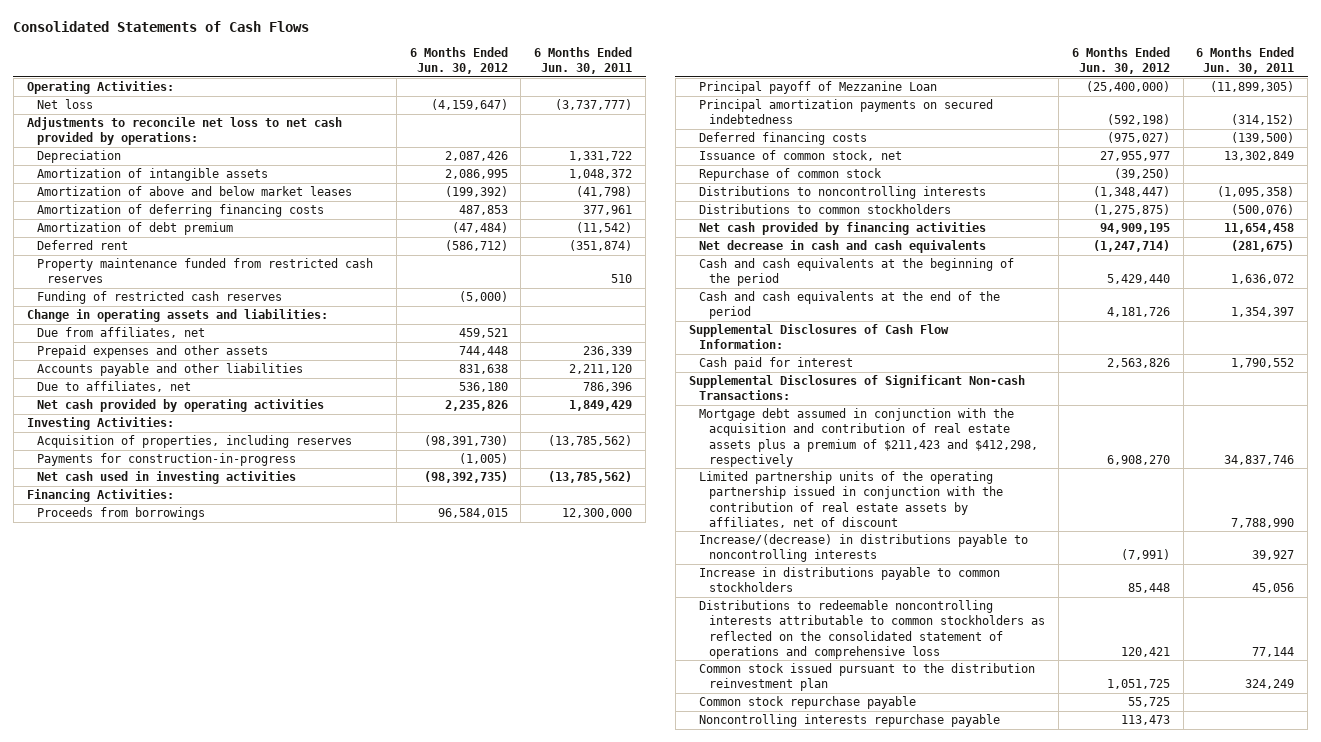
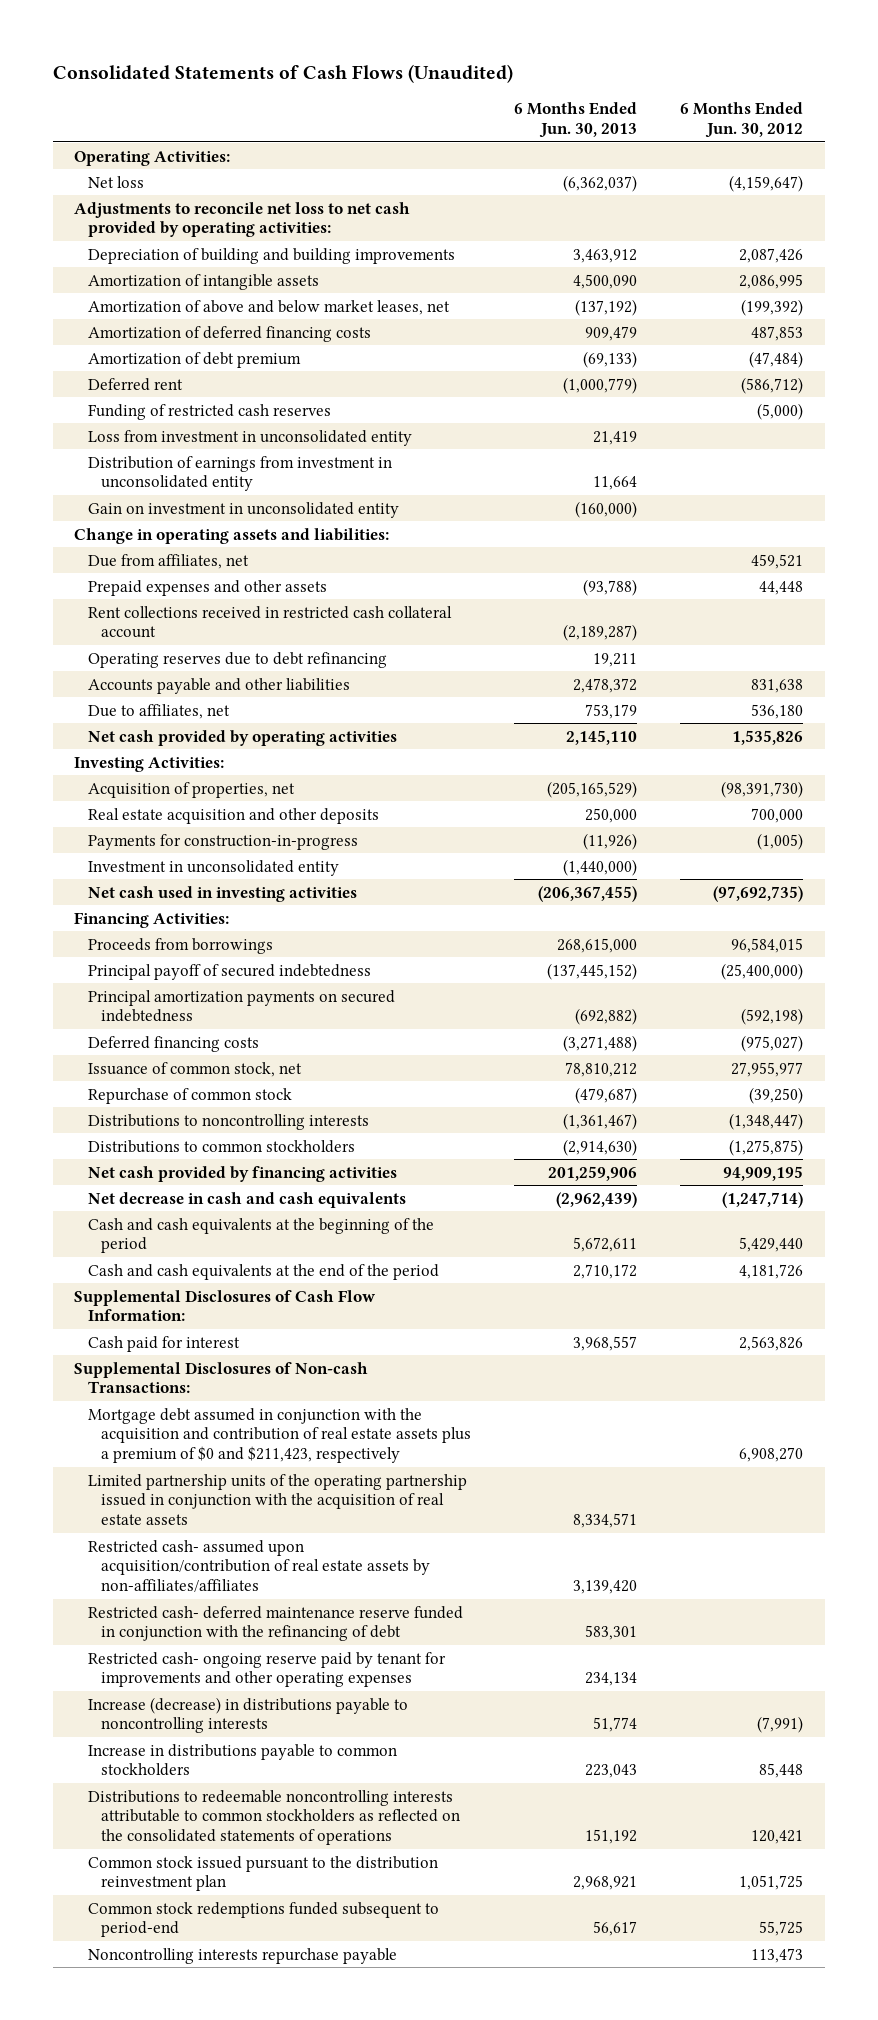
- Consolidated Statements of Cash Flows
+ Consolidated Statements of Cash Flows (Unaudited)
- | 6 Months Ended Jun. 30, 2012 | 6 Months Ended Jun. 30, 2011
+ | 6 Months Ended Jun. 30, 2013 | 6 Months Ended Jun. 30, 2012
- Adjustments to reconcile net loss to net cash provided by operations:
- Depreciation | 2,087,426 | 1,331,722
+ Adjustments to reconcile net loss to net cash provided by operating activities:
+ Depreciation of building and building improvements | 3,463,912 | 2,087,426
- Amortization of above and below market leases | (199,392) | (41,798)
- Amortization of deferring financing costs | 487,853 | 377,961
+ Amortization of above and below market leases, net | (137,192) | (199,392)
+ Amortization of deferred financing costs | 909,479 | 487,853
- Property maintenance funded from restricted cash reserves | | 510
+ Loss from investment in unconsolidated entity | 21,419 |
+ Distribution of earnings from investment in unconsolidated entity | 11,664 |
+ Gain on investment in unconsolidated entity | (160,000) |
- Prepaid expenses and other assets | 744,448 | 236,339
+ Prepaid expenses and other assets | (93,788) | 44,448
+ Rent collections received in restricted cash collateral account | (2,189,287) |
+ Operating reserves due to debt refinancing | 19,211 |
- Net cash provided by operating activities | 2,235,826 | 1,849,429
+ Net cash provided by operating activities | 2,145,110 | 1,535,826
- Acquisition of properties, including reserves | (98,391,730) | (13,785,562)
+ Acquisition of properties, net | (205,165,529) | (98,391,730)
+ Real estate acquisition and other deposits | 250,000 | 700,000
- Net cash used in investing activities | (98,392,735) | (13,785,562)
+ Investment in unconsolidated entity | (1,440,000) |
+ Net cash used in investing activities | (206,367,455) | (97,692,735)
- Principal payoff of Mezzanine Loan | (25,400,000) | (11,899,305)
+ Principal payoff of secured indebtedness | (137,445,152) | (25,400,000)
- Supplemental Disclosures of Significant Non-cash Transactions:
- Mortgage debt assumed in conjunction with the acquisition and contribution of real estate assets plus a premium of $211,423 and $412,298, respectively | 6,908,270 | 34,837,746
- Limited partnership units of the operating partnership issued in conjunction with the contribution of real estate assets by affiliates, net of discount | | 7,788,990
- Increase/(decrease) in distributions payable to noncontrolling interests | (7,991) | 39,927
+ Supplemental Disclosures of Non-cash Transactions:
+ Mortgage debt assumed in conjunction with the acquisition and contribution of real estate assets plus a premium of $0 and $211,423, respectively | | 6,908,270
+ Limited partnership units of the operating partnership issued in conjunction with the acquisition of real estate assets | 8,334,571 |
+ Restricted cash- assumed upon acquisition/contribution of real estate assets by non-affiliates/affiliates | 3,139,420 |
+ Restricted cash- deferred maintenance reserve funded in conjunction with the refinancing of debt | 583,301 |
+ Restricted cash- ongoing reserve paid by tenant for improvements and other operating expenses | 234,134 |
+ Increase (decrease) in distributions payable to noncontrolling interests | 51,774 | (7,991)
- Distributions to redeemable noncontrolling interests attributable to common stockholders as reflected on the consolidated statement of operations and comprehensive loss | 120,421 | 77,144
+ Distributions to redeemable noncontrolling interests attributable to common stockholders as reflected on the consolidated statements of operations | 151,192 | 120,421
- Common stock repurchase payable | 55,725 |
+ Common stock redemptions funded subsequent to period-end | 56,617 | 55,725

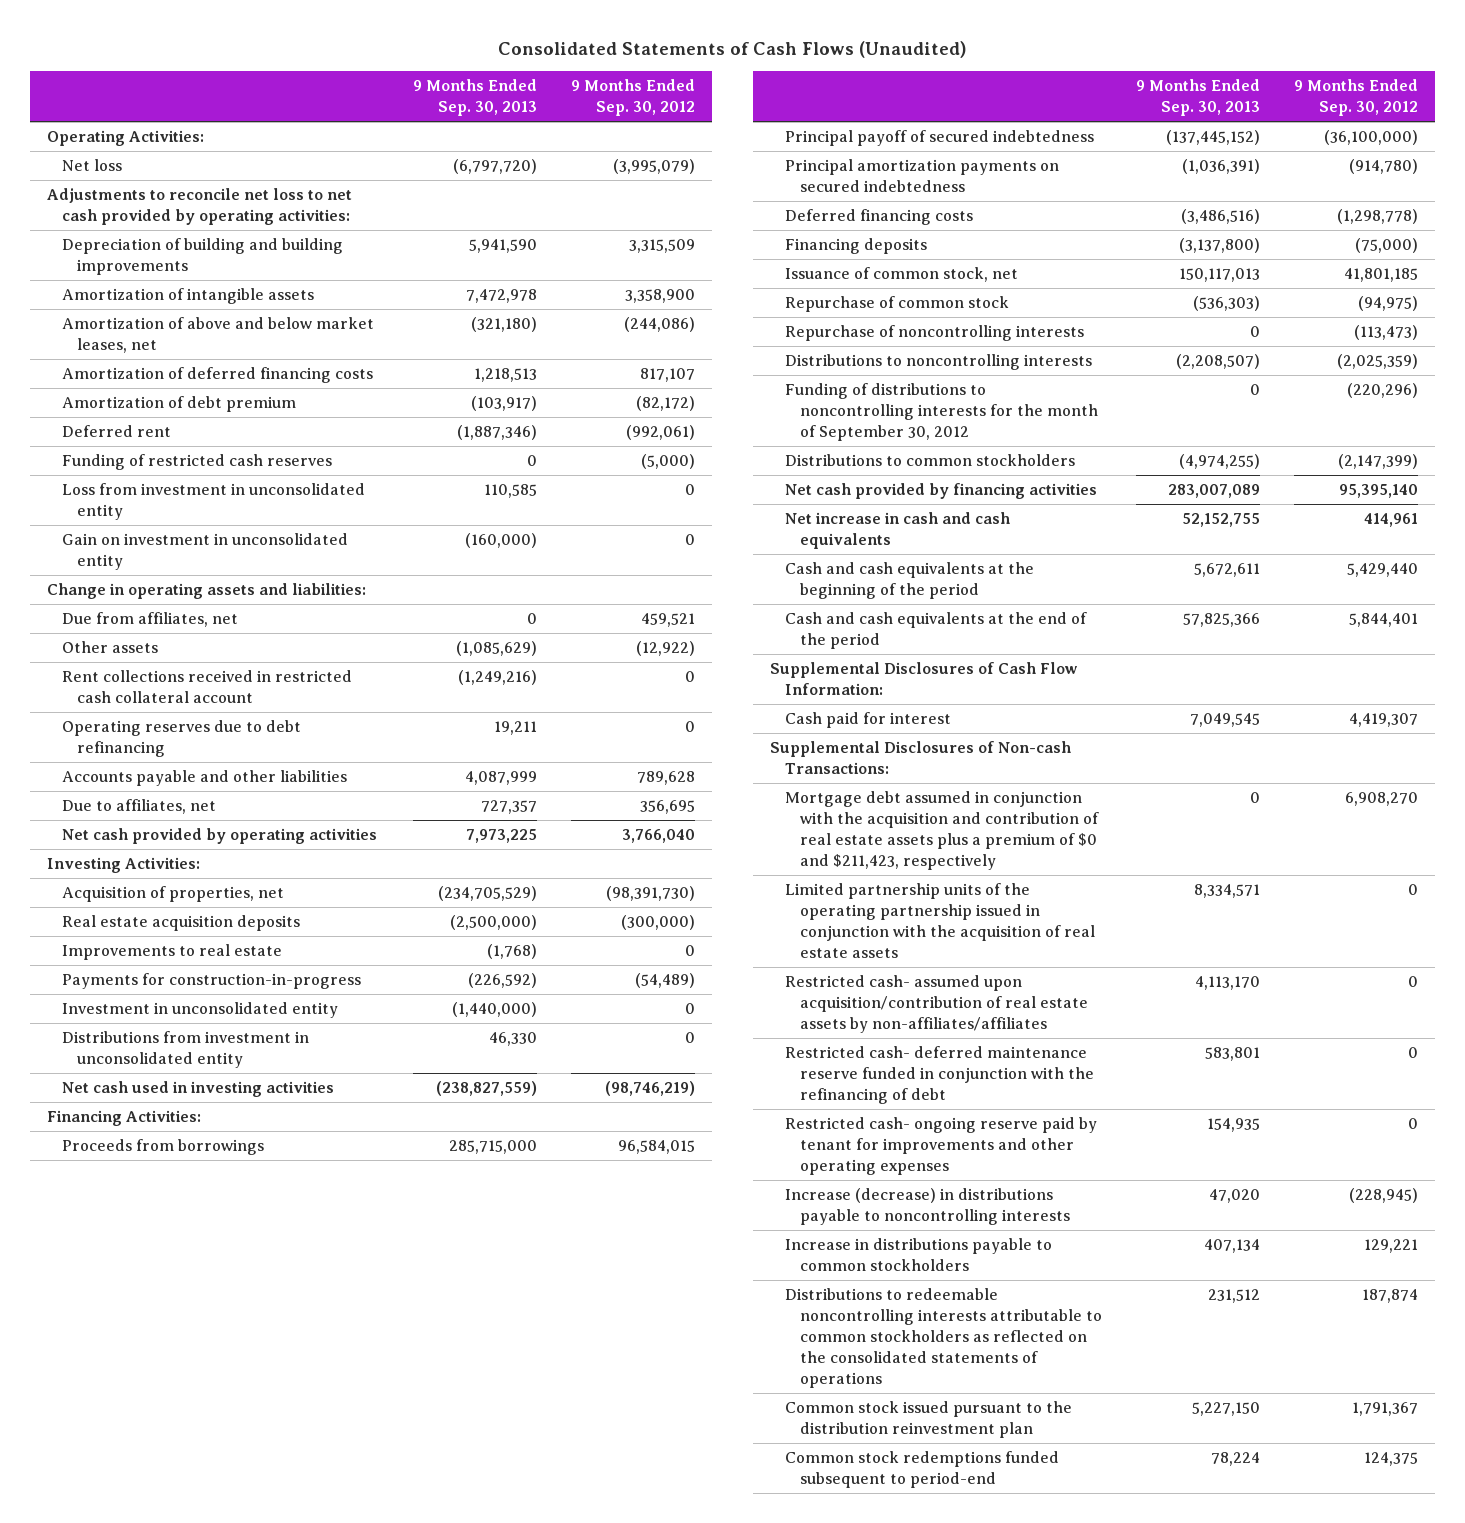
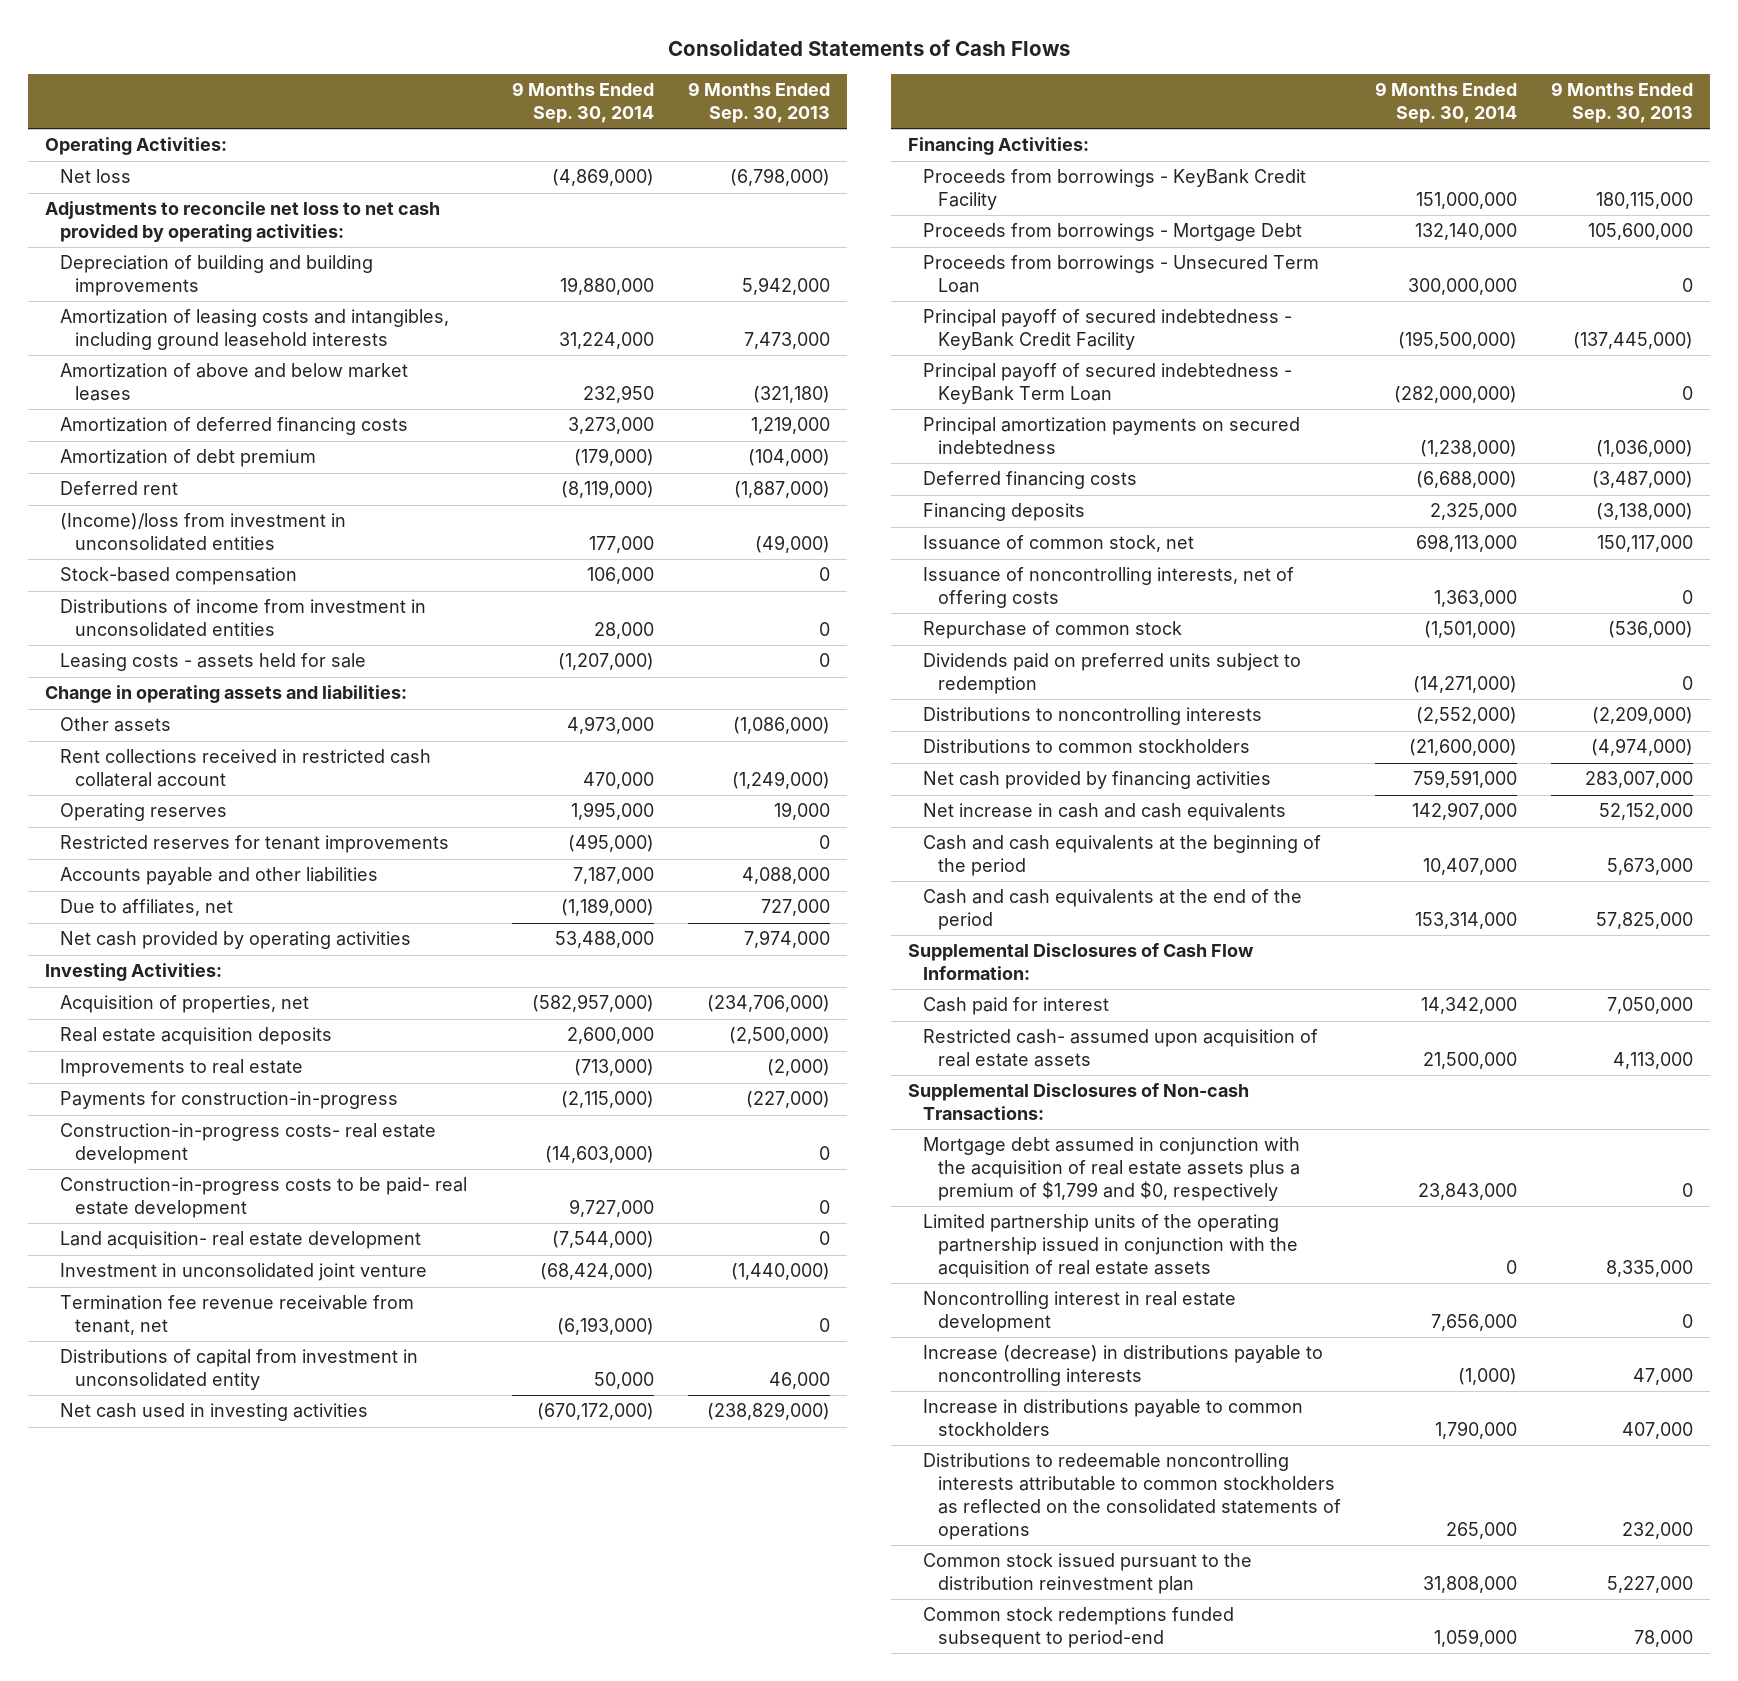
- Consolidated Statements of Cash Flows (Unaudited)
+ Consolidated Statements of Cash Flows
- | 9 Months Ended Sep. 30, 2013 | 9 Months Ended Sep. 30, 2012
+ | 9 Months Ended Sep. 30, 2014 | 9 Months Ended Sep. 30, 2013
- Net loss | (6,797,720) | (3,995,079)
+ Net loss | (4,869,000) | (6,798,000)
- Depreciation of building and building improvements | 5,941,590 | 3,315,509
- Amortization of intangible assets | 7,472,978 | 3,358,900
- Amortization of above and below market leases, net | (321,180) | (244,086)
- Amortization of deferred financing costs | 1,218,513 | 817,107
- Amortization of debt premium | (103,917) | (82,172)
- Deferred rent | (1,887,346) | (992,061)
- Funding of restricted cash reserves | 0 | (5,000)
- Loss from investment in unconsolidated entity | 110,585 | 0
- Gain on investment in unconsolidated entity | (160,000) | 0
+ Depreciation of building and building improvements | 19,880,000 | 5,942,000
+ Amortization of leasing costs and intangibles, including ground leasehold interests | 31,224,000 | 7,473,000
+ Amortization of above and below market leases | 232,950 | (321,180)
+ Amortization of deferred financing costs | 3,273,000 | 1,219,000
+ Amortization of debt premium | (179,000) | (104,000)
+ Deferred rent | (8,119,000) | (1,887,000)
+ (Income)/loss from investment in unconsolidated entities | 177,000 | (49,000)
+ Stock-based compensation | 106,000 | 0
+ Distributions of income from investment in unconsolidated entities | 28,000 | 0
+ Leasing costs - assets held for sale | (1,207,000) | 0
- Due from affiliates, net | 0 | 459,521
- Other assets | (1,085,629) | (12,922)
- Rent collections received in restricted cash collateral account | (1,249,216) | 0
- Operating reserves due to debt refinancing | 19,211 | 0
- Accounts payable and other liabilities | 4,087,999 | 789,628
- Due to affiliates, net | 727,357 | 356,695
- Net cash provided by operating activities | 7,973,225 | 3,766,040
+ Other assets | 4,973,000 | (1,086,000)
+ Rent collections received in restricted cash collateral account | 470,000 | (1,249,000)
+ Operating reserves | 1,995,000 | 19,000
+ Restricted reserves for tenant improvements | (495,000) | 0
+ Accounts payable and other liabilities | 7,187,000 | 4,088,000
+ Due to affiliates, net | (1,189,000) | 727,000
+ Net cash provided by operating activities | 53,488,000 | 7,974,000
- Acquisition of properties, net | (234,705,529) | (98,391,730)
+ Acquisition of properties, net | (582,957,000) | (234,706,000)
- Improvements to real estate | (1,768) | 0
- Payments for construction-in-progress | (226,592) | (54,489)
- Investment in unconsolidated entity | (1,440,000) | 0
- Distributions from investment in unconsolidated entity | 46,330 | 0
- Net cash used in investing activities | (238,827,559) | (98,746,219)
+ Improvements to real estate | (713,000) | (2,000)
+ Payments for construction-in-progress | (2,115,000) | (227,000)
+ Construction-in-progress costs- real estate development | (14,603,000) | 0
+ Construction-in-progress costs to be paid- real estate development | 9,727,000 | 0
+ Land acquisition- real estate development | (7,544,000) | 0
+ Investment in unconsolidated joint venture | (68,424,000) | (1,440,000)
+ Termination fee revenue receivable from tenant, net | (6,193,000) | 0
+ Distributions of capital from investment in unconsolidated entity | 50,000 | 46,000
+ Net cash used in investing activities | (670,172,000) | (238,829,000)
- Proceeds from borrowings | 285,715,000 | 96,584,015
- Principal payoff of secured indebtedness | (137,445,152) | (36,100,000)
- Principal amortization payments on secured indebtedness | (1,036,391) | (914,780)
- Deferred financing costs | (3,486,516) | (1,298,778)
- Financing deposits | (3,137,800) | (75,000)
- Issuance of common stock, net | 150,117,013 | 41,801,185
- Repurchase of common stock | (536,303) | (94,975)
- Repurchase of noncontrolling interests | 0 | (113,473)
- Distributions to noncontrolling interests | (2,208,507) | (2,025,359)
- Funding of distributions to noncontrolling interests for the month of September 30, 2012 | 0 | (220,296)
- Distributions to common stockholders | (4,974,255) | (2,147,399)
- Net cash provided by financing activities | 283,007,089 | 95,395,140
- Net increase in cash and cash equivalents | 52,152,755 | 414,961
- Cash and cash equivalents at the beginning of the period | 5,672,611 | 5,429,440
- Cash and cash equivalents at the end of the period | 57,825,366 | 5,844,401
+ Proceeds from borrowings - KeyBank Credit Facility | 151,000,000 | 180,115,000
+ Proceeds from borrowings - Mortgage Debt | 132,140,000 | 105,600,000
+ Proceeds from borrowings - Unsecured Term Loan | 300,000,000 | 0
+ Principal payoff of secured indebtedness - KeyBank Credit Facility | (195,500,000) | (137,445,000)
+ Principal payoff of secured indebtedness - KeyBank Term Loan | (282,000,000) | 0
+ Principal amortization payments on secured indebtedness | (1,238,000) | (1,036,000)
+ Deferred financing costs | (6,688,000) | (3,487,000)
+ Financing deposits | 2,325,000 | (3,138,000)
+ Issuance of common stock, net | 698,113,000 | 150,117,000
+ Issuance of noncontrolling interests, net of offering costs | 1,363,000 | 0
+ Repurchase of common stock | (1,501,000) | (536,000)
+ Dividends paid on preferred units subject to redemption | (14,271,000) | 0
+ Distributions to noncontrolling interests | (2,552,000) | (2,209,000)
+ Distributions to common stockholders | (21,600,000) | (4,974,000)
+ Net cash provided by financing activities | 759,591,000 | 283,007,000
+ Net increase in cash and cash equivalents | 142,907,000 | 52,152,000
+ Cash and cash equivalents at the beginning of the period | 10,407,000 | 5,673,000
+ Cash and cash equivalents at the end of the period | 153,314,000 | 57,825,000
- Cash paid for interest | 7,049,545 | 4,419,307
+ Cash paid for interest | 14,342,000 | 7,050,000
+ Restricted cash- assumed upon acquisition of real estate assets | 21,500,000 | 4,113,000
- Mortgage debt assumed in conjunction with the acquisition and contribution of real estate assets plus a premium of $0 and $211,423, respectively | 0 | 6,908,270
- Limited partnership units of the operating partnership issued in conjunction with the acquisition of real estate assets | 8,334,571 | 0
- Restricted cash- assumed upon acquisition/contribution of real estate assets by non-affiliates/affiliates | 4,113,170 | 0
- Restricted cash- deferred maintenance reserve funded in conjunction with the refinancing of debt | 583,801 | 0
- Restricted cash- ongoing reserve paid by tenant for improvements and other operating expenses | 154,935 | 0
- Increase (decrease) in distributions payable to noncontrolling interests | 47,020 | (228,945)
- Increase in distributions payable to common stockholders | 407,134 | 129,221
- Distributions to redeemable noncontrolling interests attributable to common stockholders as reflected on the consolidated statements of operations | 231,512 | 187,874
- Common stock issued pursuant to the distribution reinvestment plan | 5,227,150 | 1,791,367
- Common stock redemptions funded subsequent to period-end | 78,224 | 124,375
+ Mortgage debt assumed in conjunction with the acquisition of real estate assets plus a premium of $1,799 and $0, respectively | 23,843,000 | 0
+ Limited partnership units of the operating partnership issued in conjunction with the acquisition of real estate assets | 0 | 8,335,000
+ Noncontrolling interest in real estate development | 7,656,000 | 0
+ Increase (decrease) in distributions payable to noncontrolling interests | (1,000) | 47,000
+ Increase in distributions payable to common stockholders | 1,790,000 | 407,000
+ Distributions to redeemable noncontrolling interests attributable to common stockholders as reflected on the consolidated statements of operations | 265,000 | 232,000
+ Common stock issued pursuant to the distribution reinvestment plan | 31,808,000 | 5,227,000
+ Common stock redemptions funded subsequent to period-end | 1,059,000 | 78,000

